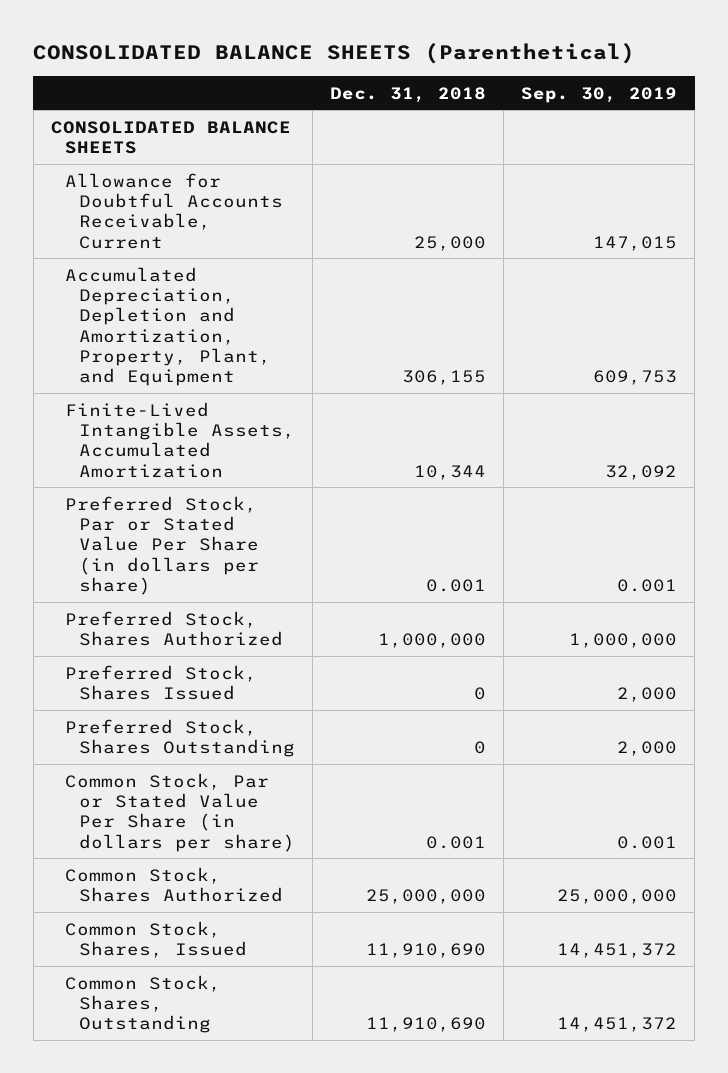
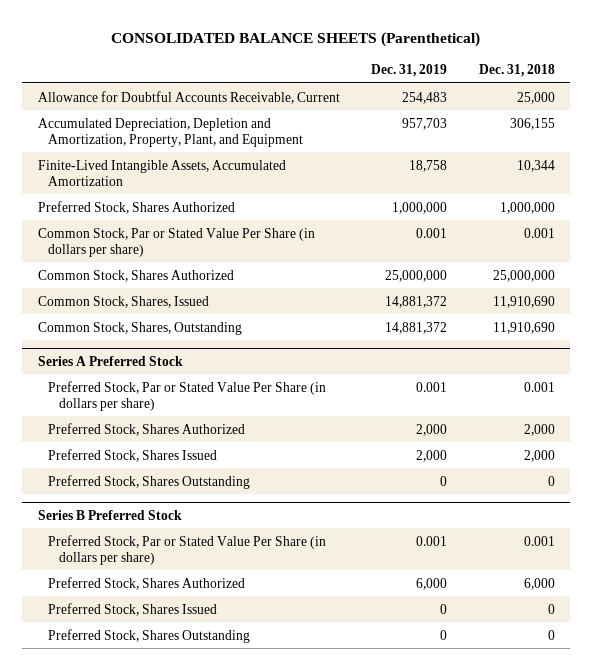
- | Dec. 31, 2018 | Sep. 30, 2019
+ | Dec. 31, 2019 | Dec. 31, 2018
- CONSOLIDATED BALANCE SHEETS
- Preferred Stock, Par or Stated Value Per Share (in dollars per share) | 0.001 | 0.001
- Preferred Stock, Shares Issued | 0 | 2,000
- Preferred Stock, Shares Outstanding | 0 | 2,000
+ Series A Preferred Stock
+ Preferred Stock, Par or Stated Value Per Share (in dollars per share) | 0.001 | 0.001
+ Preferred Stock, Shares Authorized | 2,000 | 2,000
+ Preferred Stock, Shares Issued | 2,000 | 2,000
+ Preferred Stock, Shares Outstanding | 0 | 0
+ Series B Preferred Stock
+ Preferred Stock, Par or Stated Value Per Share (in dollars per share) | 0.001 | 0.001
+ Preferred Stock, Shares Authorized | 6,000 | 6,000
+ Preferred Stock, Shares Issued | 0 | 0
+ Preferred Stock, Shares Outstanding | 0 | 0

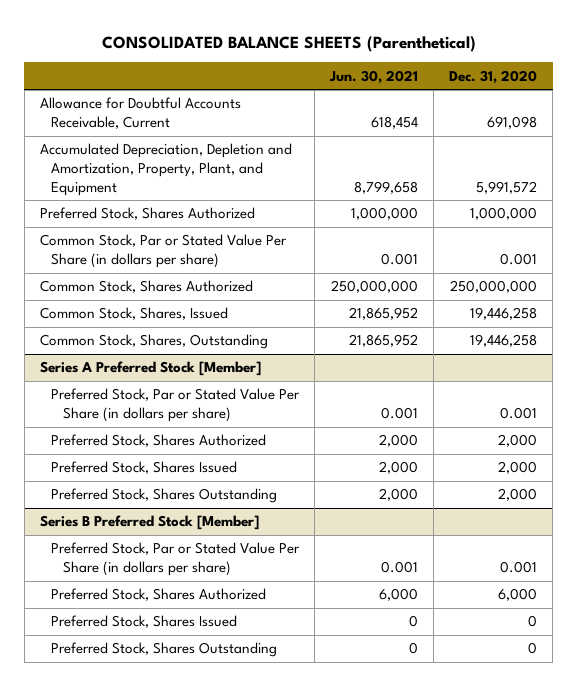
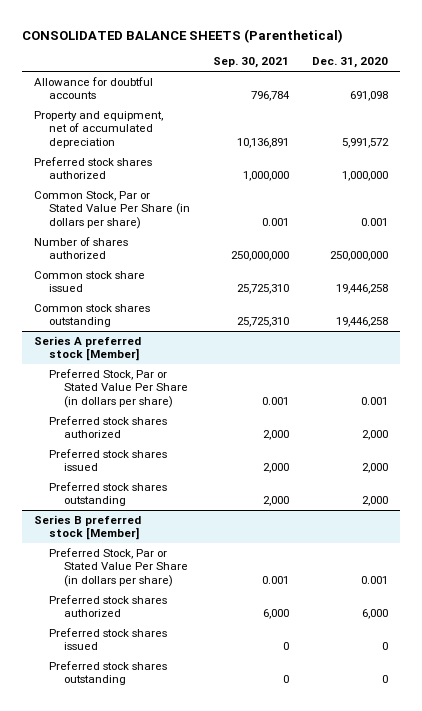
- | Jun. 30, 2021 | Dec. 31, 2020
+ | Sep. 30, 2021 | Dec. 31, 2020
- Allowance for Doubtful Accounts Receivable, Current | 618,454 | 691,098
- Accumulated Depreciation, Depletion and Amortization, Property, Plant, and Equipment | 8,799,658 | 5,991,572
- Preferred Stock, Shares Authorized | 1,000,000 | 1,000,000
+ Allowance for doubtful accounts | 796,784 | 691,098
+ Property and equipment, net of accumulated depreciation | 10,136,891 | 5,991,572
+ Preferred stock shares authorized | 1,000,000 | 1,000,000
- Common Stock, Shares Authorized | 250,000,000 | 250,000,000
- Common Stock, Shares, Issued | 21,865,952 | 19,446,258
- Common Stock, Shares, Outstanding | 21,865,952 | 19,446,258
- Series A Preferred Stock [Member]
+ Number of shares authorized | 250,000,000 | 250,000,000
+ Common stock share issued | 25,725,310 | 19,446,258
+ Common stock shares outstanding | 25,725,310 | 19,446,258
+ Series A preferred stock [Member]
- Preferred Stock, Shares Authorized | 2,000 | 2,000
- Preferred Stock, Shares Issued | 2,000 | 2,000
- Preferred Stock, Shares Outstanding | 2,000 | 2,000
- Series B Preferred Stock [Member]
+ Preferred stock shares authorized | 2,000 | 2,000
+ Preferred stock shares issued | 2,000 | 2,000
+ Preferred stock shares outstanding | 2,000 | 2,000
+ Series B preferred stock [Member]
- Preferred Stock, Shares Authorized | 6,000 | 6,000
- Preferred Stock, Shares Issued | 0 | 0
- Preferred Stock, Shares Outstanding | 0 | 0
+ Preferred stock shares authorized | 6,000 | 6,000
+ Preferred stock shares issued | 0 | 0
+ Preferred stock shares outstanding | 0 | 0

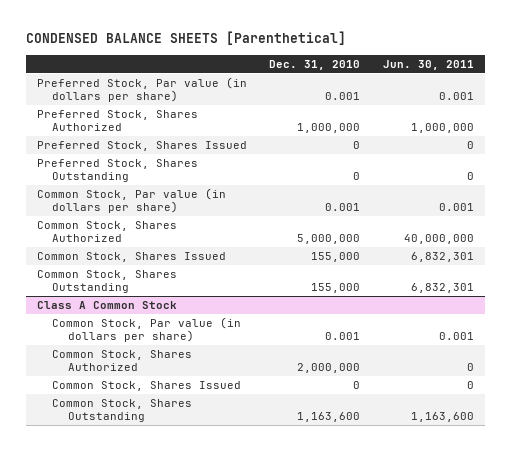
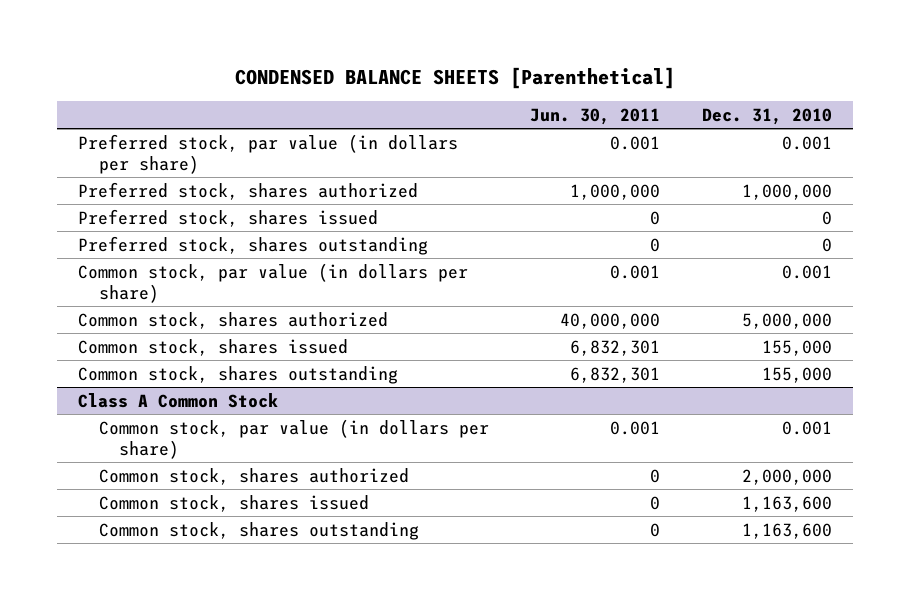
- | Dec. 31, 2010 | Jun. 30, 2011
+ | Jun. 30, 2011 | Dec. 31, 2010
- Preferred Stock, Par value (in dollars per share) | 0.001 | 0.001
- Preferred Stock, Shares Authorized | 1,000,000 | 1,000,000
- Preferred Stock, Shares Issued | 0 | 0
- Preferred Stock, Shares Outstanding | 0 | 0
- Common Stock, Par value (in dollars per share) | 0.001 | 0.001
- Common Stock, Shares Authorized | 5,000,000 | 40,000,000
- Common Stock, Shares Issued | 155,000 | 6,832,301
- Common Stock, Shares Outstanding | 155,000 | 6,832,301
+ Preferred stock, par value (in dollars per share) | 0.001 | 0.001
+ Preferred stock, shares authorized | 1,000,000 | 1,000,000
+ Preferred stock, shares issued | 0 | 0
+ Preferred stock, shares outstanding | 0 | 0
+ Common stock, par value (in dollars per share) | 0.001 | 0.001
+ Common stock, shares authorized | 40,000,000 | 5,000,000
+ Common stock, shares issued | 6,832,301 | 155,000
+ Common stock, shares outstanding | 6,832,301 | 155,000
@ Class A Common Stock
- Common Stock, Par value (in dollars per share) | 0.001 | 0.001
- Common Stock, Shares Authorized | 2,000,000 | 0
- Common Stock, Shares Issued | 0 | 0
- Common Stock, Shares Outstanding | 1,163,600 | 1,163,600
+ Common stock, par value (in dollars per share) | 0.001 | 0.001
+ Common stock, shares authorized | 0 | 2,000,000
+ Common stock, shares issued | 0 | 1,163,600
+ Common stock, shares outstanding | 0 | 1,163,600

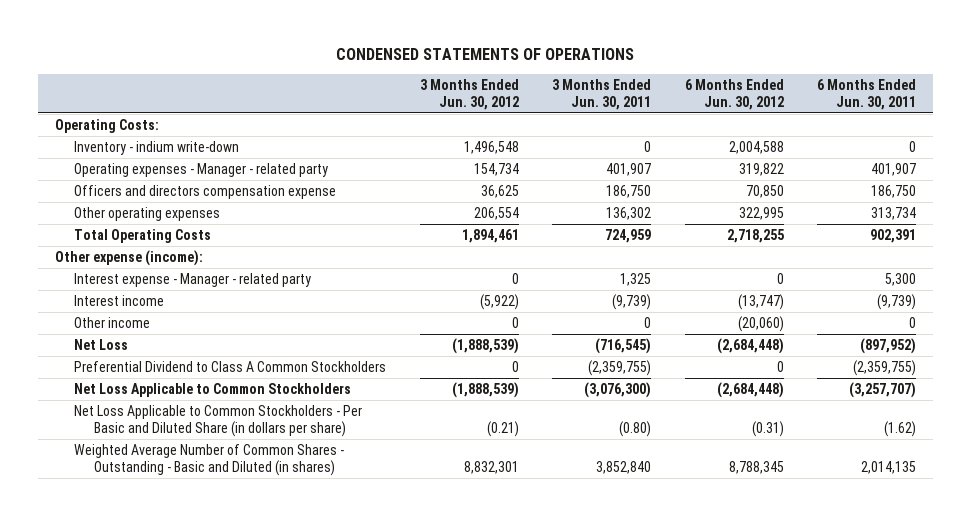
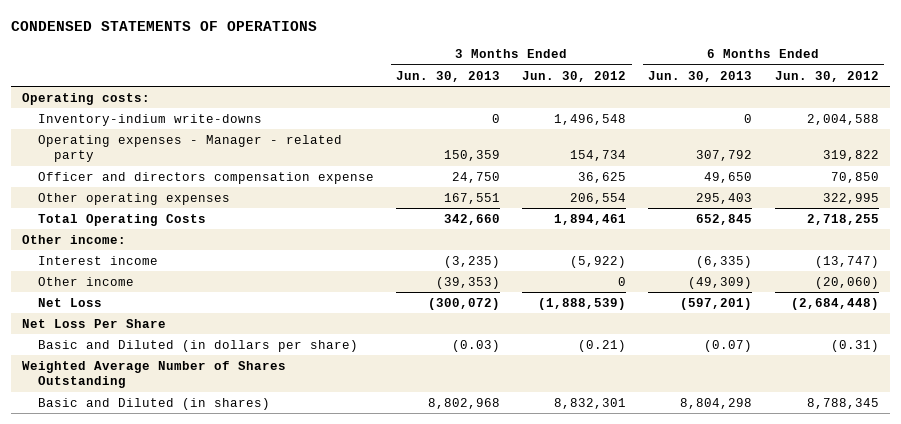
- | 3 Months Ended Jun. 30, 2012 | 3 Months Ended Jun. 30, 2011 | 6 Months Ended Jun. 30, 2012 | 6 Months Ended Jun. 30, 2011
+ | 3 Months Ended Jun. 30, 2013 | 3 Months Ended Jun. 30, 2012 | 6 Months Ended Jun. 30, 2013 | 6 Months Ended Jun. 30, 2012
- Operating Costs:
- Inventory - indium write-down | 1,496,548 | 0 | 2,004,588 | 0
+ Operating costs:
+ Inventory-indium write-downs | 0 | 1,496,548 | 0 | 2,004,588
- Officers and directors compensation expense | 36,625 | 186,750 | 70,850 | 186,750
+ Officer and directors compensation expense | 24,750 | 36,625 | 49,650 | 70,850
- Other expense (income):
- Interest expense - Manager - related party | 0 | 1,325 | 0 | 5,300
+ Other income:
- Preferential Dividend to Class A Common Stockholders | 0 | (2,359,755) | 0 | (2,359,755)
- Net Loss Applicable to Common Stockholders | (1,888,539) | (3,076,300) | (2,684,448) | (3,257,707)
- Net Loss Applicable to Common Stockholders - Per Basic and Diluted Share (in dollars per share) | (0.21) | (0.80) | (0.31) | (1.62)
- Weighted Average Number of Common Shares - Outstanding - Basic and Diluted (in shares) | 8,832,301 | 3,852,840 | 8,788,345 | 2,014,135
+ Net Loss Per Share
+ Basic and Diluted (in dollars per share) | (0.03) | (0.21) | (0.07) | (0.31)
+ Weighted Average Number of Shares Outstanding
+ Basic and Diluted (in shares) | 8,802,968 | 8,832,301 | 8,804,298 | 8,788,345

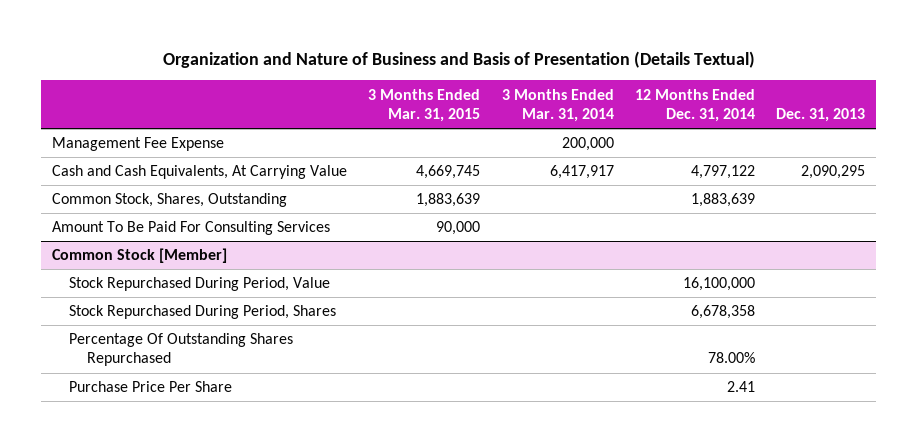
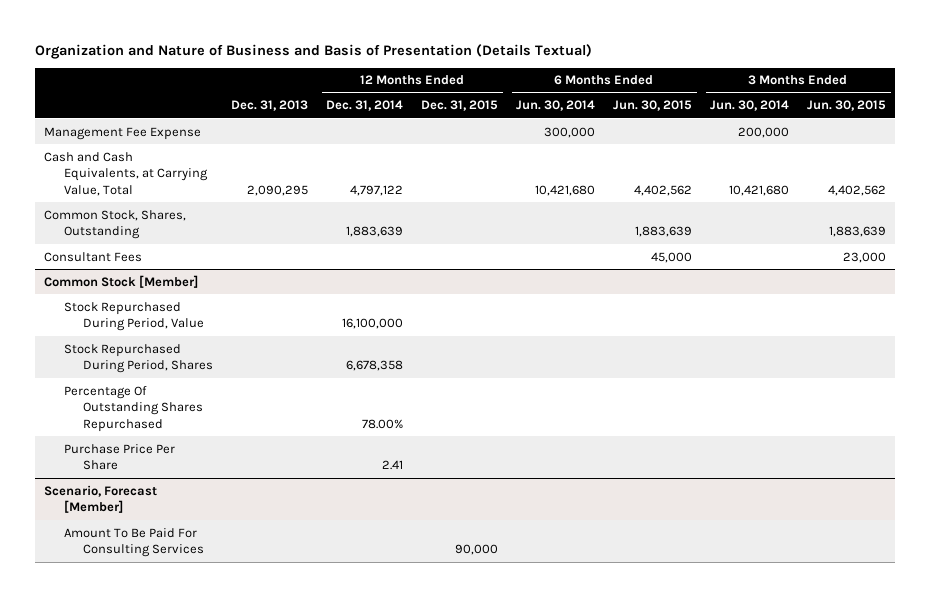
- | 3 Months Ended Mar. 31, 2015 | 3 Months Ended Mar. 31, 2014 | 12 Months Ended Dec. 31, 2014 | Dec. 31, 2013
+ | Dec. 31, 2013 | 12 Months Ended Dec. 31, 2014 | 12 Months Ended Dec. 31, 2015 | 6 Months Ended Jun. 30, 2014 | 6 Months Ended Jun. 30, 2015 | 3 Months Ended Jun. 30, 2014 | 3 Months Ended Jun. 30, 2015
- Cash and Cash Equivalents, At Carrying Value | 4,669,745 | 6,417,917 | 4,797,122 | 2,090,295
+ Cash and Cash Equivalents, at Carrying Value, Total | 2,090,295 | 4,797,122 | | 10,421,680 | 4,402,562 | 10,421,680 | 4,402,562
- Amount To Be Paid For Consulting Services | 90,000 | | |
+ Consultant Fees | | | | | 45,000 | | 23,000
+ Scenario, Forecast [Member]
+ Amount To Be Paid For Consulting Services | | | 90,000 | | | |

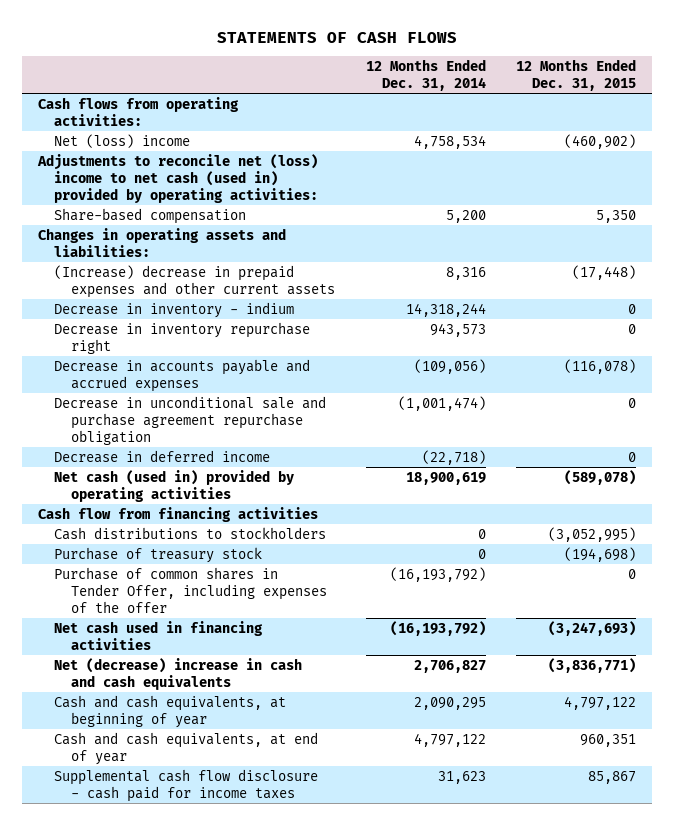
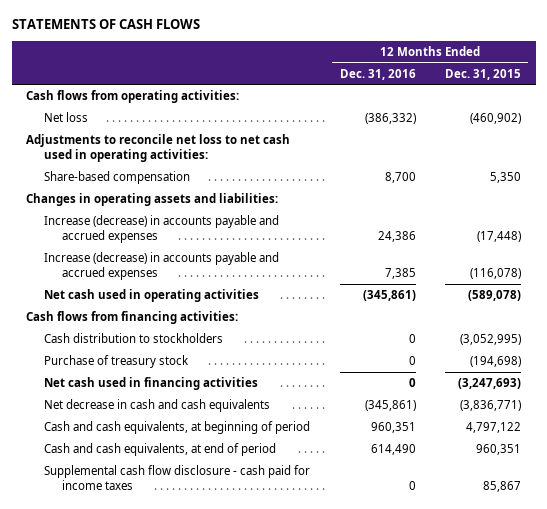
- | 12 Months Ended Dec. 31, 2014 | 12 Months Ended Dec. 31, 2015
+ | 12 Months Ended Dec. 31, 2016 | 12 Months Ended Dec. 31, 2015
- Net (loss) income | 4,758,534 | (460,902)
- Adjustments to reconcile net (loss) income to net cash (used in) provided by operating activities:
+ Net loss | (386,332) | (460,902)
+ Adjustments to reconcile net loss to net cash used in operating activities:
- (Increase) decrease in prepaid expenses and other current assets | 8,316 | (17,448)
- Decrease in inventory - indium | 14,318,244 | 0
- Decrease in inventory repurchase right | 943,573 | 0
- Decrease in accounts payable and accrued expenses | (109,056) | (116,078)
- Decrease in unconditional sale and purchase agreement repurchase obligation | (1,001,474) | 0
- Decrease in deferred income | (22,718) | 0
- Net cash (used in) provided by operating activities | 18,900,619 | (589,078)
- Cash flow from financing activities
- Cash distributions to stockholders | 0 | (3,052,995)
+ Increase (decrease) in accounts payable and accrued expenses | 24,386 | (17,448)
+ Increase (decrease) in accounts payable and accrued expenses | 7,385 | (116,078)
+ Net cash used in operating activities | (345,861) | (589,078)
+ Cash flows from financing activities:
+ Cash distribution to stockholders | 0 | (3,052,995)
- Purchase of common shares in Tender Offer, including expenses of the offer | (16,193,792) | 0
- Net (decrease) increase in cash and cash equivalents | 2,706,827 | (3,836,771)
- Cash and cash equivalents, at beginning of year | 2,090,295 | 4,797,122
- Cash and cash equivalents, at end of year | 4,797,122 | 960,351
+ Net decrease in cash and cash equivalents | (345,861) | (3,836,771)
+ Cash and cash equivalents, at beginning of period | 960,351 | 4,797,122
+ Cash and cash equivalents, at end of period | 614,490 | 960,351

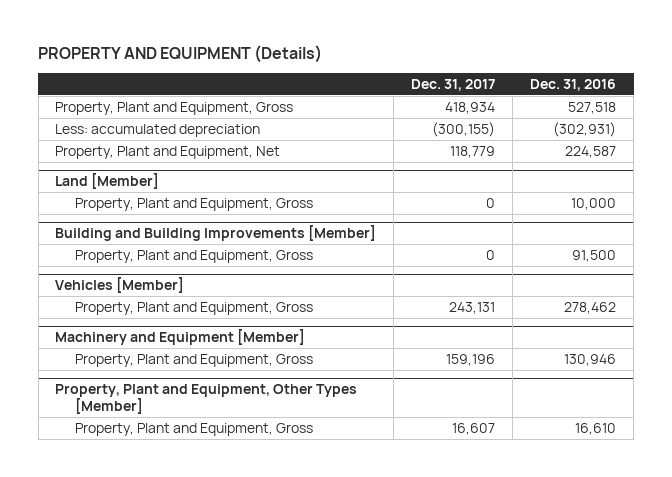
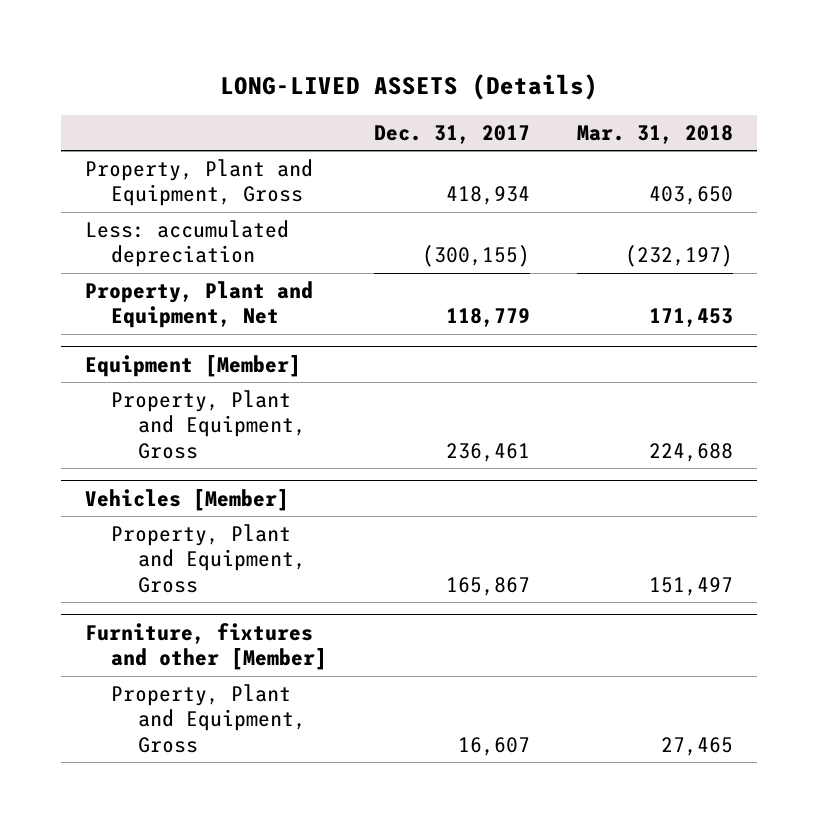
- PROPERTY AND EQUIPMENT (Details)
+ LONG-LIVED ASSETS (Details)
- | Dec. 31, 2017 | Dec. 31, 2016
+ | Dec. 31, 2017 | Mar. 31, 2018
- Land [Member]
- Property, Plant and Equipment, Gross | 0 | 10,000
- Building and Building Improvements [Member]
- Property, Plant and Equipment, Gross | 0 | 91,500
+ Equipment [Member]
+ Property, Plant and Equipment, Gross | 236,461 | 224,688
@ Vehicles [Member]
- Property, Plant and Equipment, Gross | 243,131 | 278,462
- Machinery and Equipment [Member]
- Property, Plant and Equipment, Gross | 159,196 | 130,946
- Property, Plant and Equipment, Other Types [Member]
@ Vehicles [Member]
+ Property, Plant and Equipment, Gross | 165,867 | 151,497
+ Furniture, fixtures and other [Member]

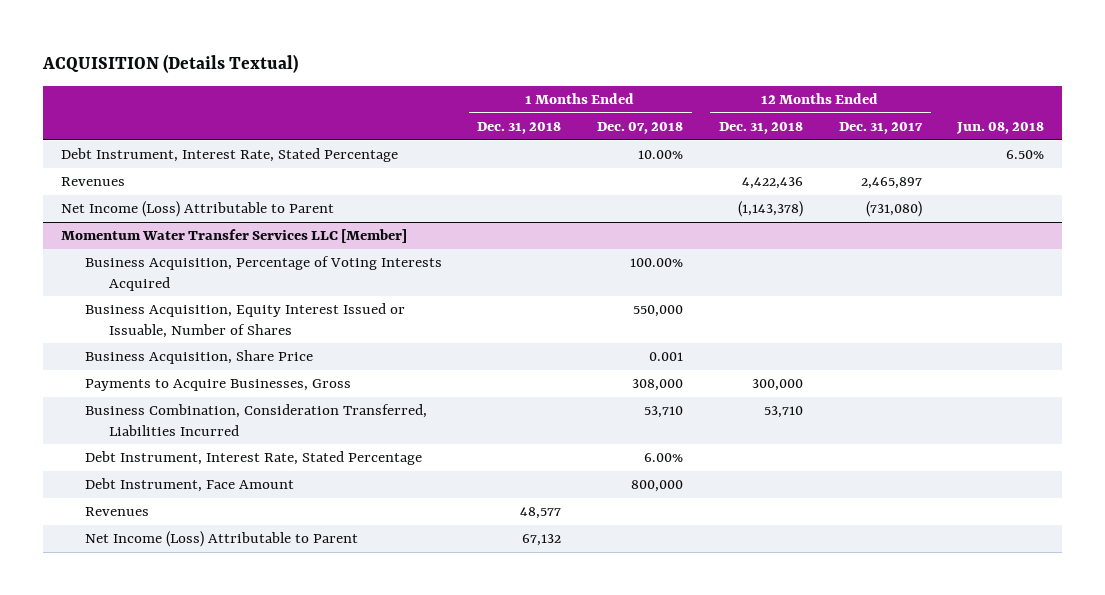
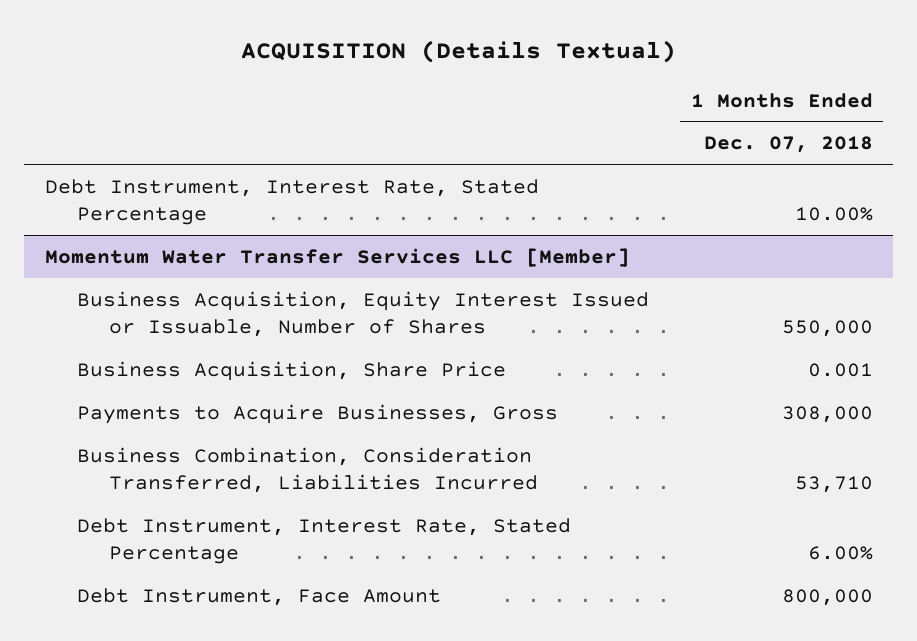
- | 1 Months Ended Dec. 31, 2018 | 1 Months Ended Dec. 07, 2018 | 12 Months Ended Dec. 31, 2018 | 12 Months Ended Dec. 31, 2017 | Jun. 08, 2018
+ | 1 Months Ended Dec. 07, 2018
- Revenues | | | 4,422,436 | 2,465,897 |
- Net Income (Loss) Attributable to Parent | | | (1,143,378) | (731,080) |
@ Momentum Water Transfer Services LLC [Member]
- Business Acquisition, Percentage of Voting Interests Acquired | | 100.00% | | |
- Revenues | 48,577 | | | |
- Net Income (Loss) Attributable to Parent | 67,132 | | | |

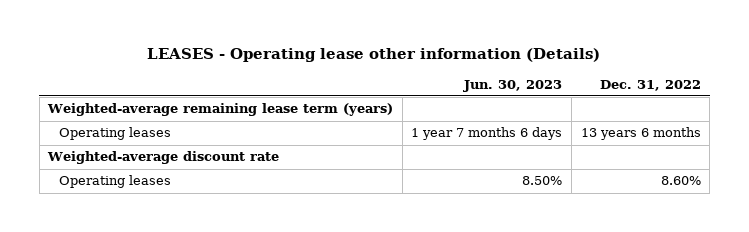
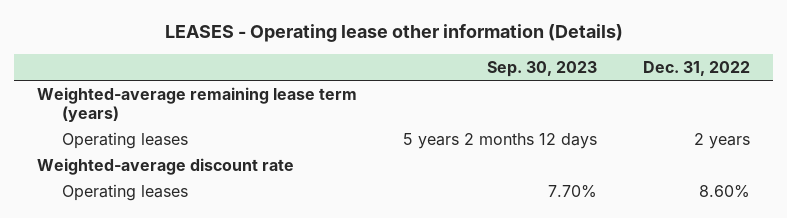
- | Jun. 30, 2023 | Dec. 31, 2022
+ | Sep. 30, 2023 | Dec. 31, 2022
- Operating leases | 1 year 7 months 6 days | 13 years 6 months
+ Operating leases | 5 years 2 months 12 days | 2 years

